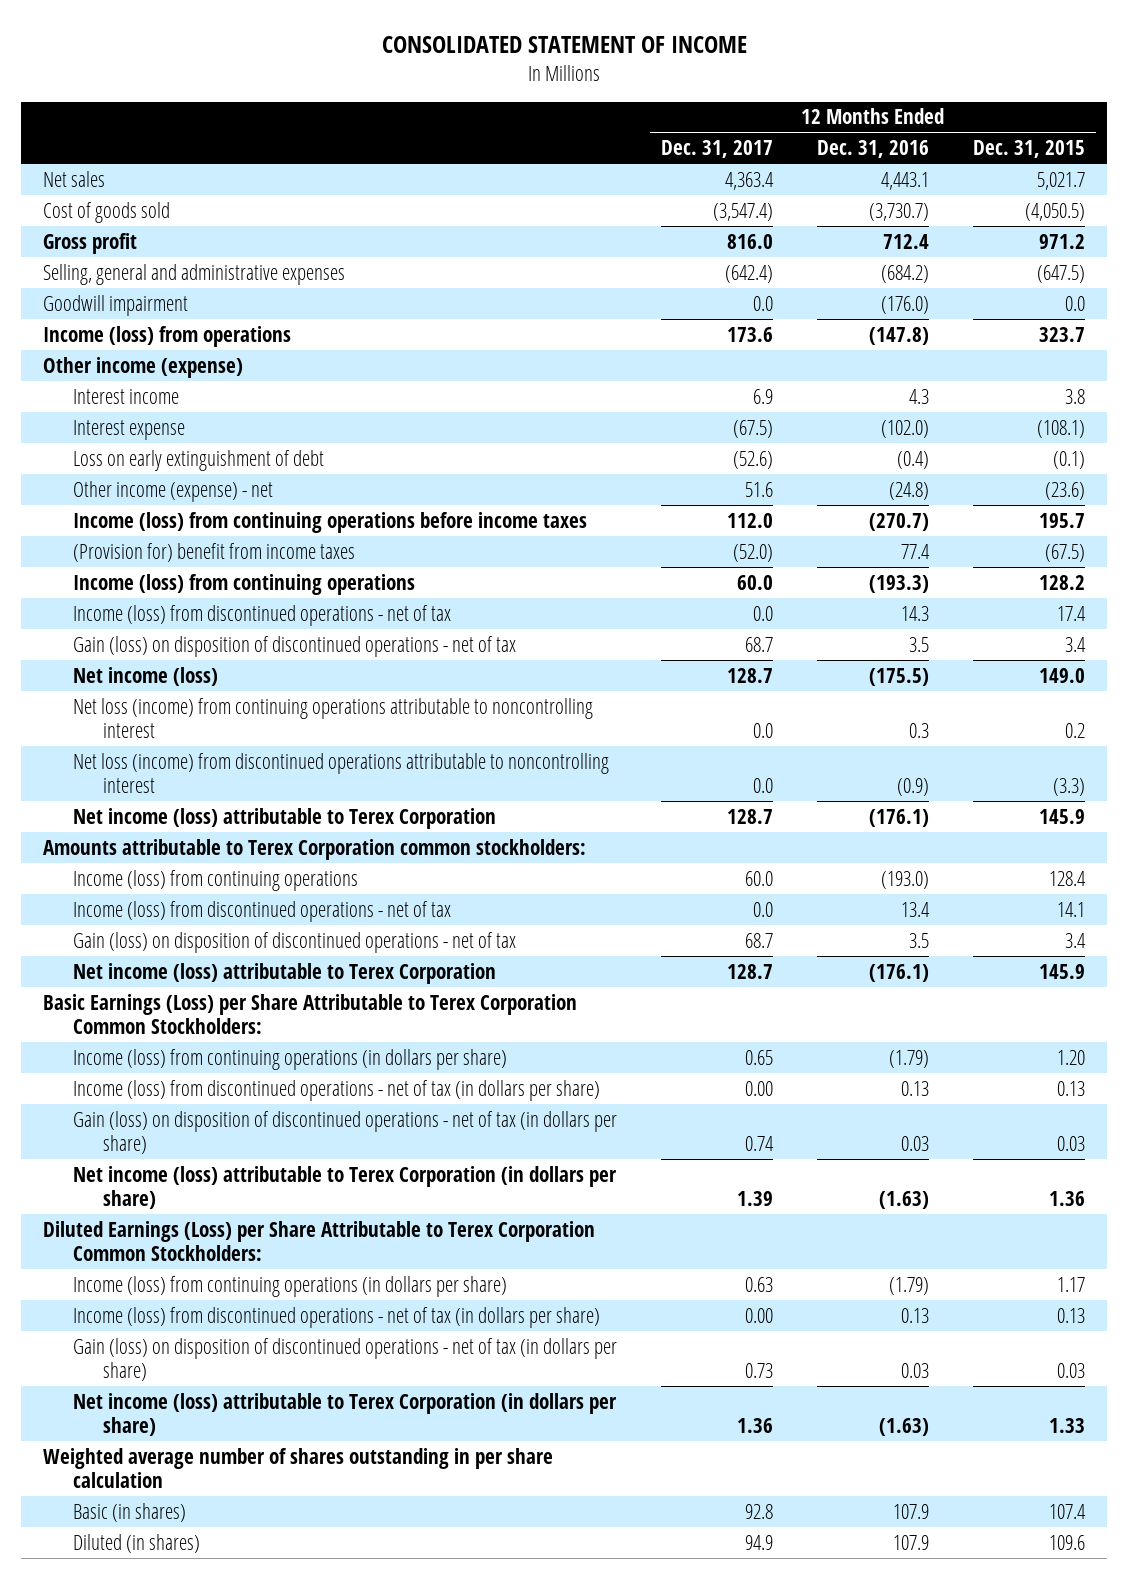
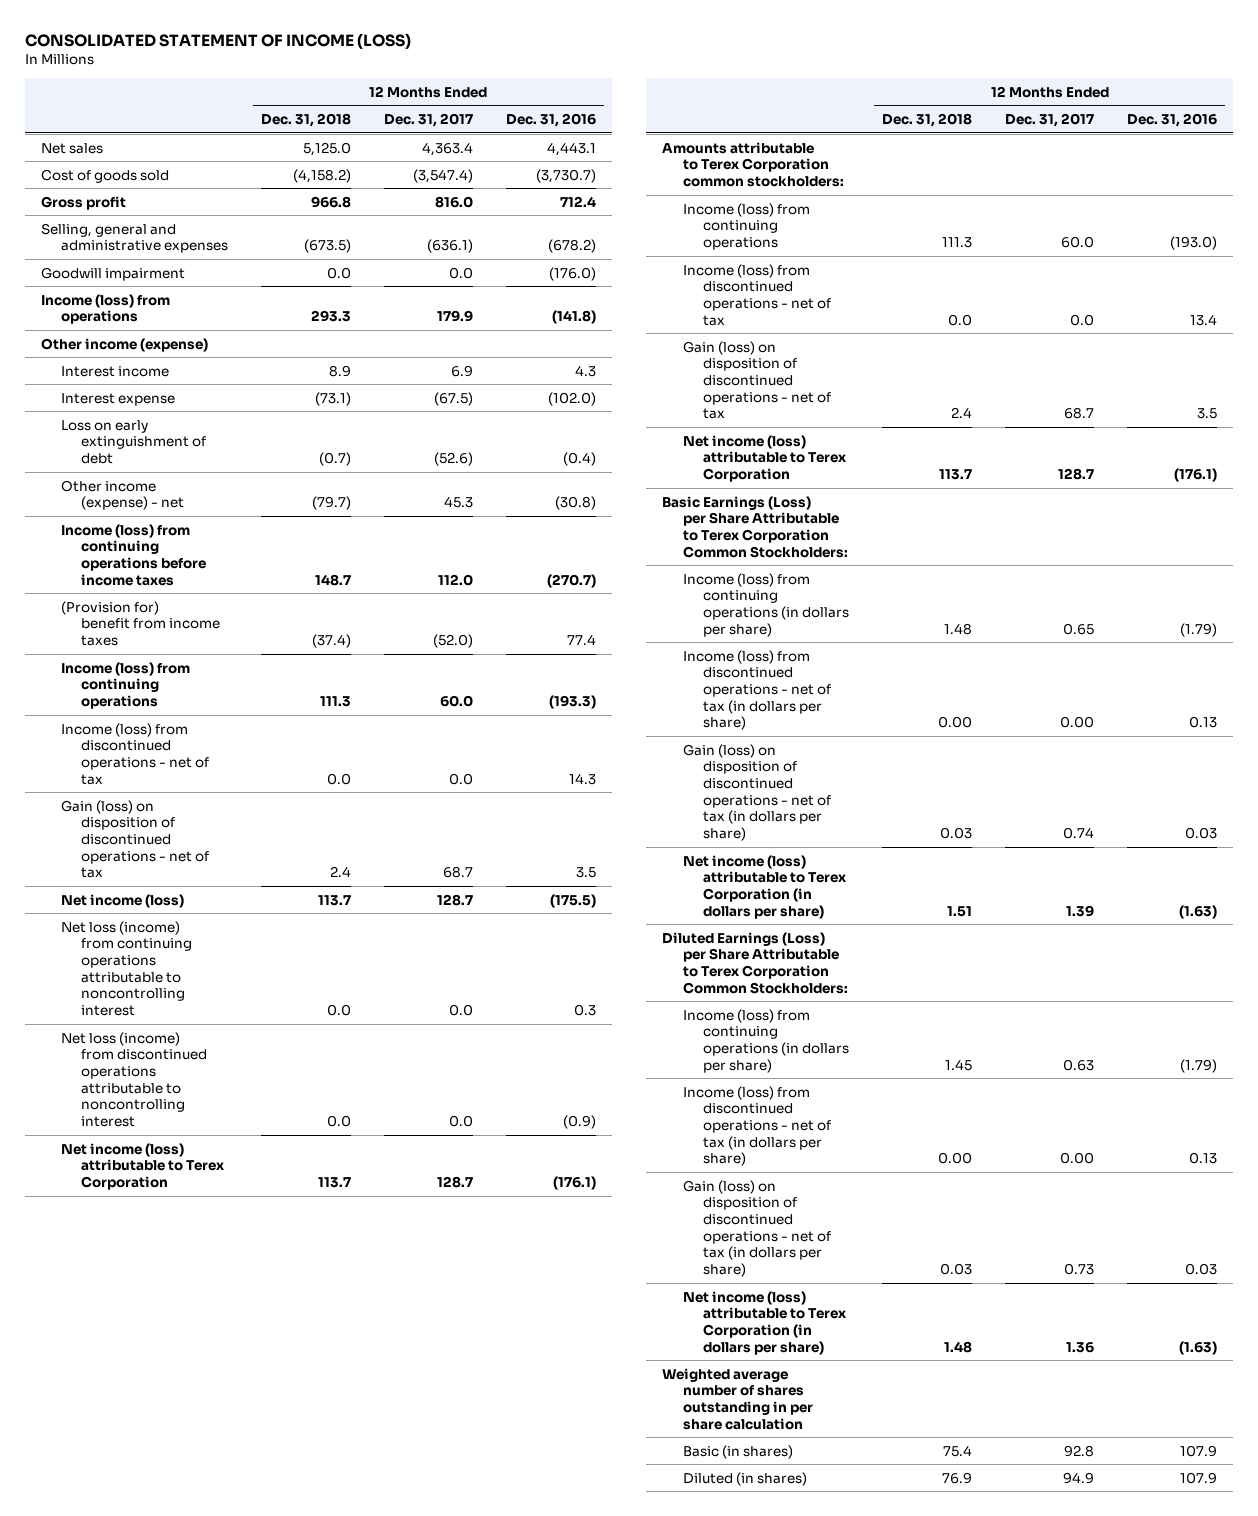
- CONSOLIDATED STATEMENT OF INCOME
+ CONSOLIDATED STATEMENT OF INCOME (LOSS)
- | 12 Months Ended Dec. 31, 2017 | 12 Months Ended Dec. 31, 2016 | 12 Months Ended Dec. 31, 2015
+ | 12 Months Ended Dec. 31, 2018 | 12 Months Ended Dec. 31, 2017 | 12 Months Ended Dec. 31, 2016
- Selling, general and administrative expenses | (642.4) | (684.2) | (647.5)
+ Selling, general and administrative expenses | (673.5) | (636.1) | (678.2)
- Income (loss) from operations | 173.6 | (147.8) | 323.7
+ Income (loss) from operations | 293.3 | 179.9 | (141.8)
- Other income (expense) - net | 51.6 | (24.8) | (23.6)
+ Other income (expense) - net | (79.7) | 45.3 | (30.8)

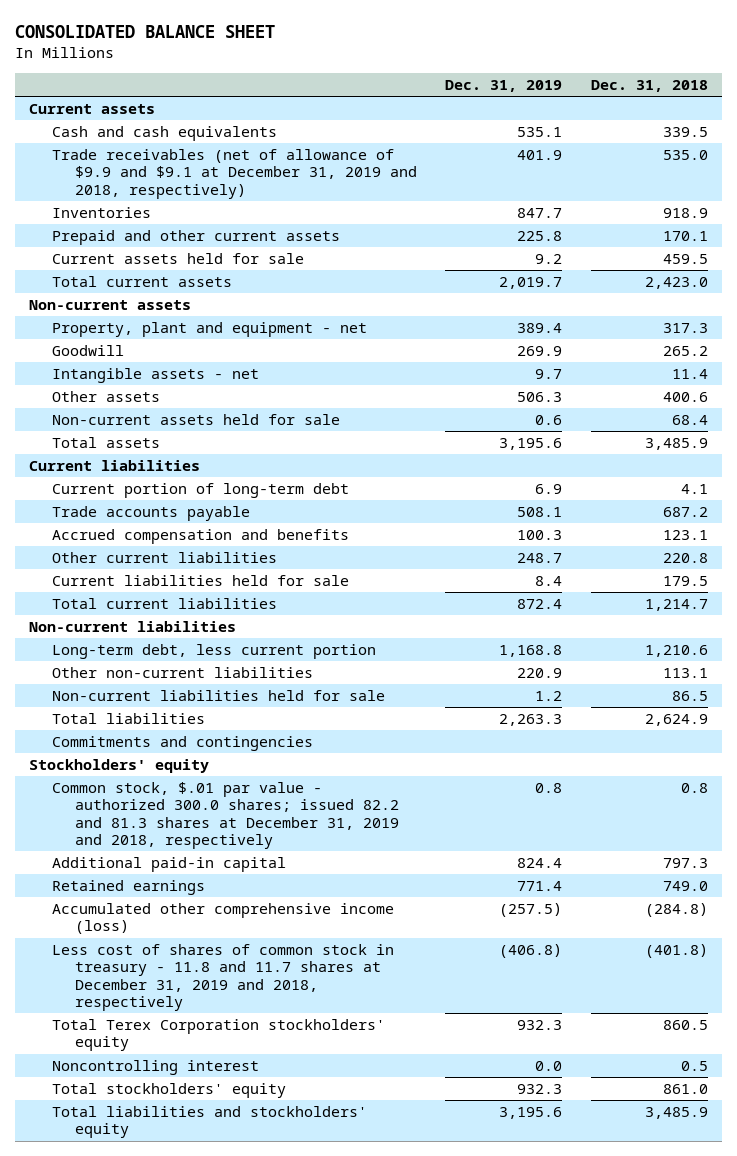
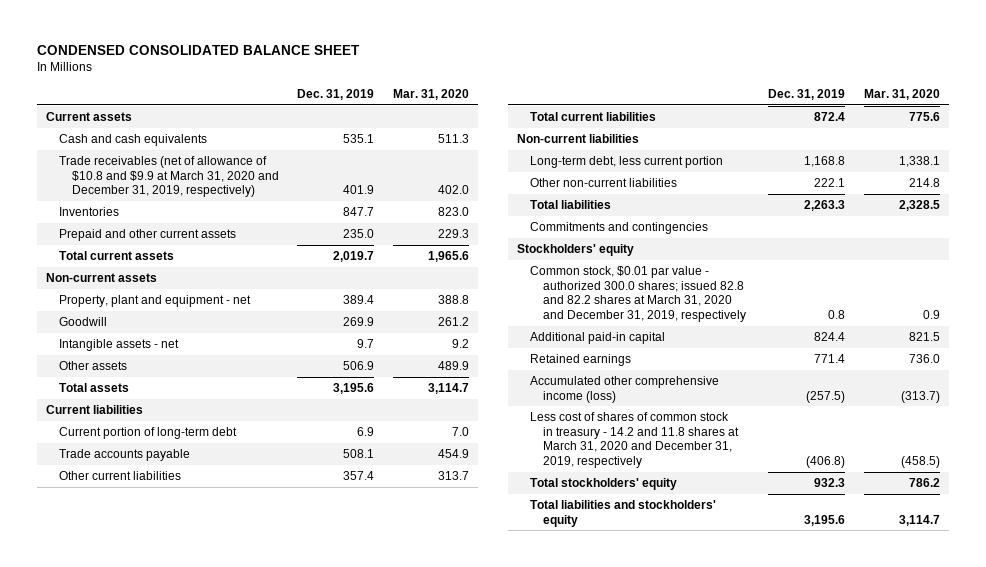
- CONSOLIDATED BALANCE SHEET
+ CONDENSED CONSOLIDATED BALANCE SHEET
- | Dec. 31, 2019 | Dec. 31, 2018
+ | Dec. 31, 2019 | Mar. 31, 2020
- Trade receivables (net of allowance of $9.9 and $9.1 at December 31, 2019 and 2018, respectively) | 401.9 | 535.0
+ Trade receivables (net of allowance of $10.8 and $9.9 at March 31, 2020 and December 31, 2019, respectively) | 401.9 | 402.0
- Prepaid and other current assets | 225.8 | 170.1
- Current assets held for sale | 9.2 | 459.5
+ Prepaid and other current assets | 235.0 | 229.3
- Other assets | 506.3 | 400.6
- Non-current assets held for sale | 0.6 | 68.4
+ Other assets | 506.9 | 489.9
- Accrued compensation and benefits | 100.3 | 123.1
- Other current liabilities | 248.7 | 220.8
- Current liabilities held for sale | 8.4 | 179.5
+ Other current liabilities | 357.4 | 313.7
- Other non-current liabilities | 220.9 | 113.1
- Non-current liabilities held for sale | 1.2 | 86.5
+ Other non-current liabilities | 222.1 | 214.8
- Common stock, $.01 par value - authorized 300.0 shares; issued 82.2 and 81.3 shares at December 31, 2019 and 2018, respectively | 0.8 | 0.8
+ Common stock, $0.01 par value - authorized 300.0 shares; issued 82.8 and 82.2 shares at March 31, 2020 and December 31, 2019, respectively | 0.8 | 0.9
- Less cost of shares of common stock in treasury - 11.8 and 11.7 shares at December 31, 2019 and 2018, respectively | (406.8) | (401.8)
- Total Terex Corporation stockholders' equity | 932.3 | 860.5
- Noncontrolling interest | 0.0 | 0.5
+ Less cost of shares of common stock in treasury - 14.2 and 11.8 shares at March 31, 2020 and December 31, 2019, respectively | (406.8) | (458.5)

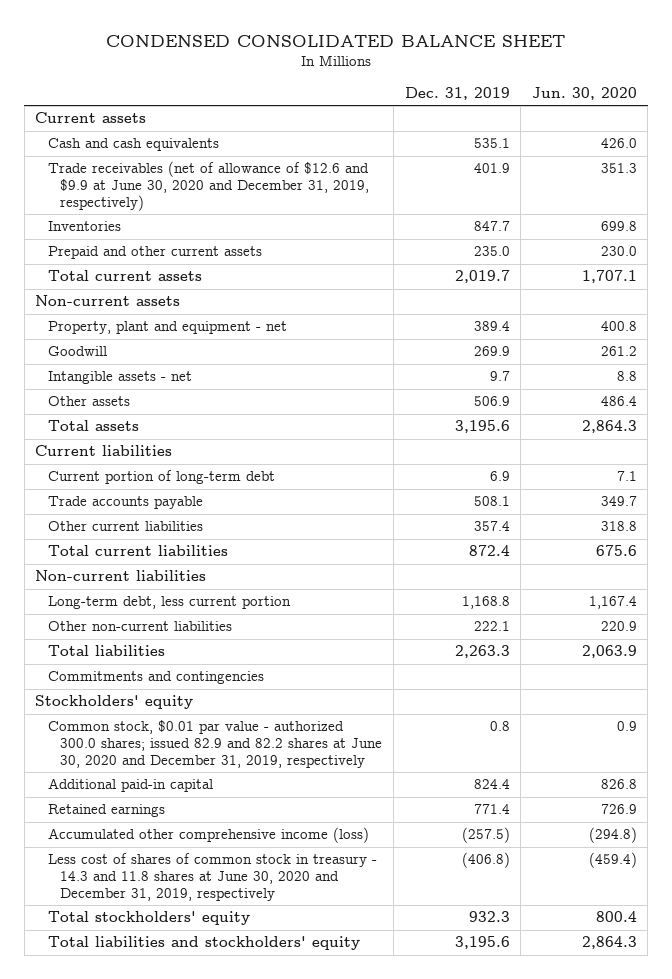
- | Dec. 31, 2019 | Mar. 31, 2020
+ | Dec. 31, 2019 | Jun. 30, 2020
- Trade receivables (net of allowance of $10.8 and $9.9 at March 31, 2020 and December 31, 2019, respectively) | 401.9 | 402.0
+ Trade receivables (net of allowance of $12.6 and $9.9 at June 30, 2020 and December 31, 2019, respectively) | 401.9 | 351.3
- Common stock, $0.01 par value - authorized 300.0 shares; issued 82.8 and 82.2 shares at March 31, 2020 and December 31, 2019, respectively | 0.8 | 0.9
+ Common stock, $0.01 par value - authorized 300.0 shares; issued 82.9 and 82.2 shares at June 30, 2020 and December 31, 2019, respectively | 0.8 | 0.9
- Less cost of shares of common stock in treasury - 14.2 and 11.8 shares at March 31, 2020 and December 31, 2019, respectively | (406.8) | (458.5)
+ Less cost of shares of common stock in treasury - 14.3 and 11.8 shares at June 30, 2020 and December 31, 2019, respectively | (406.8) | (459.4)

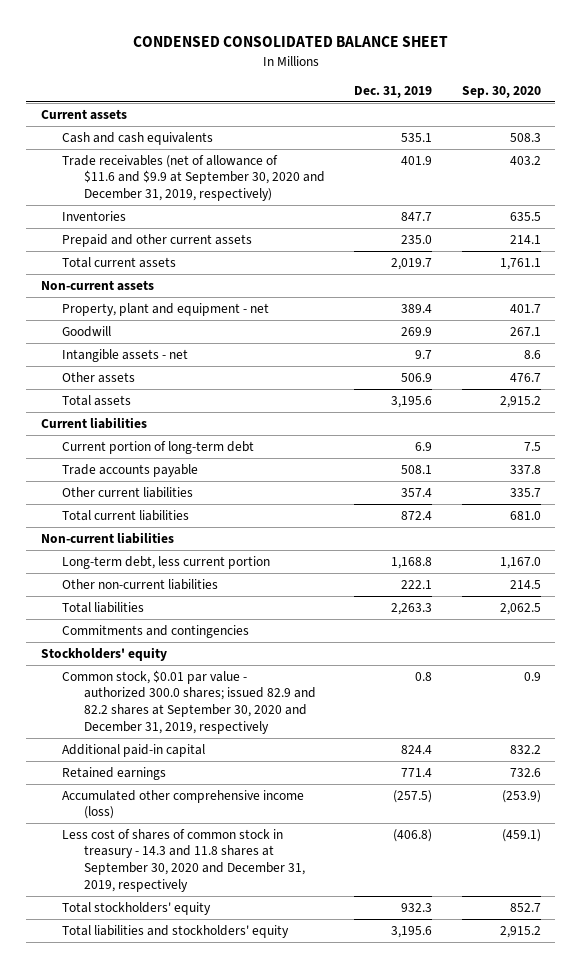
- | Dec. 31, 2019 | Jun. 30, 2020
+ | Dec. 31, 2019 | Sep. 30, 2020
- Trade receivables (net of allowance of $12.6 and $9.9 at June 30, 2020 and December 31, 2019, respectively) | 401.9 | 351.3
+ Trade receivables (net of allowance of $11.6 and $9.9 at September 30, 2020 and December 31, 2019, respectively) | 401.9 | 403.2
- Common stock, $0.01 par value - authorized 300.0 shares; issued 82.9 and 82.2 shares at June 30, 2020 and December 31, 2019, respectively | 0.8 | 0.9
+ Common stock, $0.01 par value - authorized 300.0 shares; issued 82.9 and 82.2 shares at September 30, 2020 and December 31, 2019, respectively | 0.8 | 0.9
- Less cost of shares of common stock in treasury - 14.3 and 11.8 shares at June 30, 2020 and December 31, 2019, respectively | (406.8) | (459.4)
+ Less cost of shares of common stock in treasury - 14.3 and 11.8 shares at September 30, 2020 and December 31, 2019, respectively | (406.8) | (459.1)

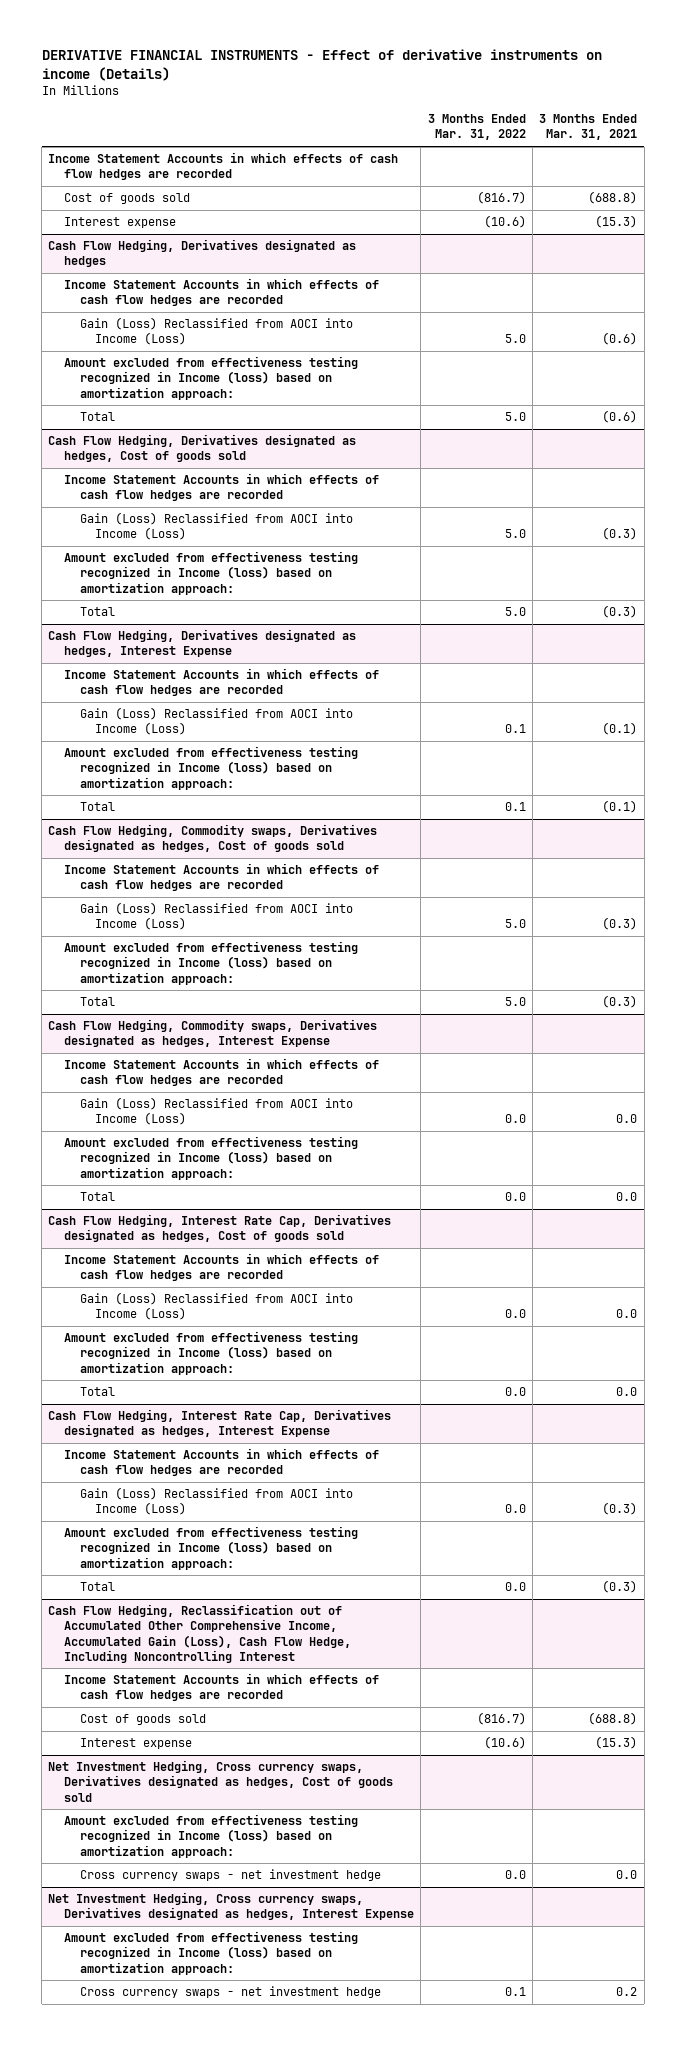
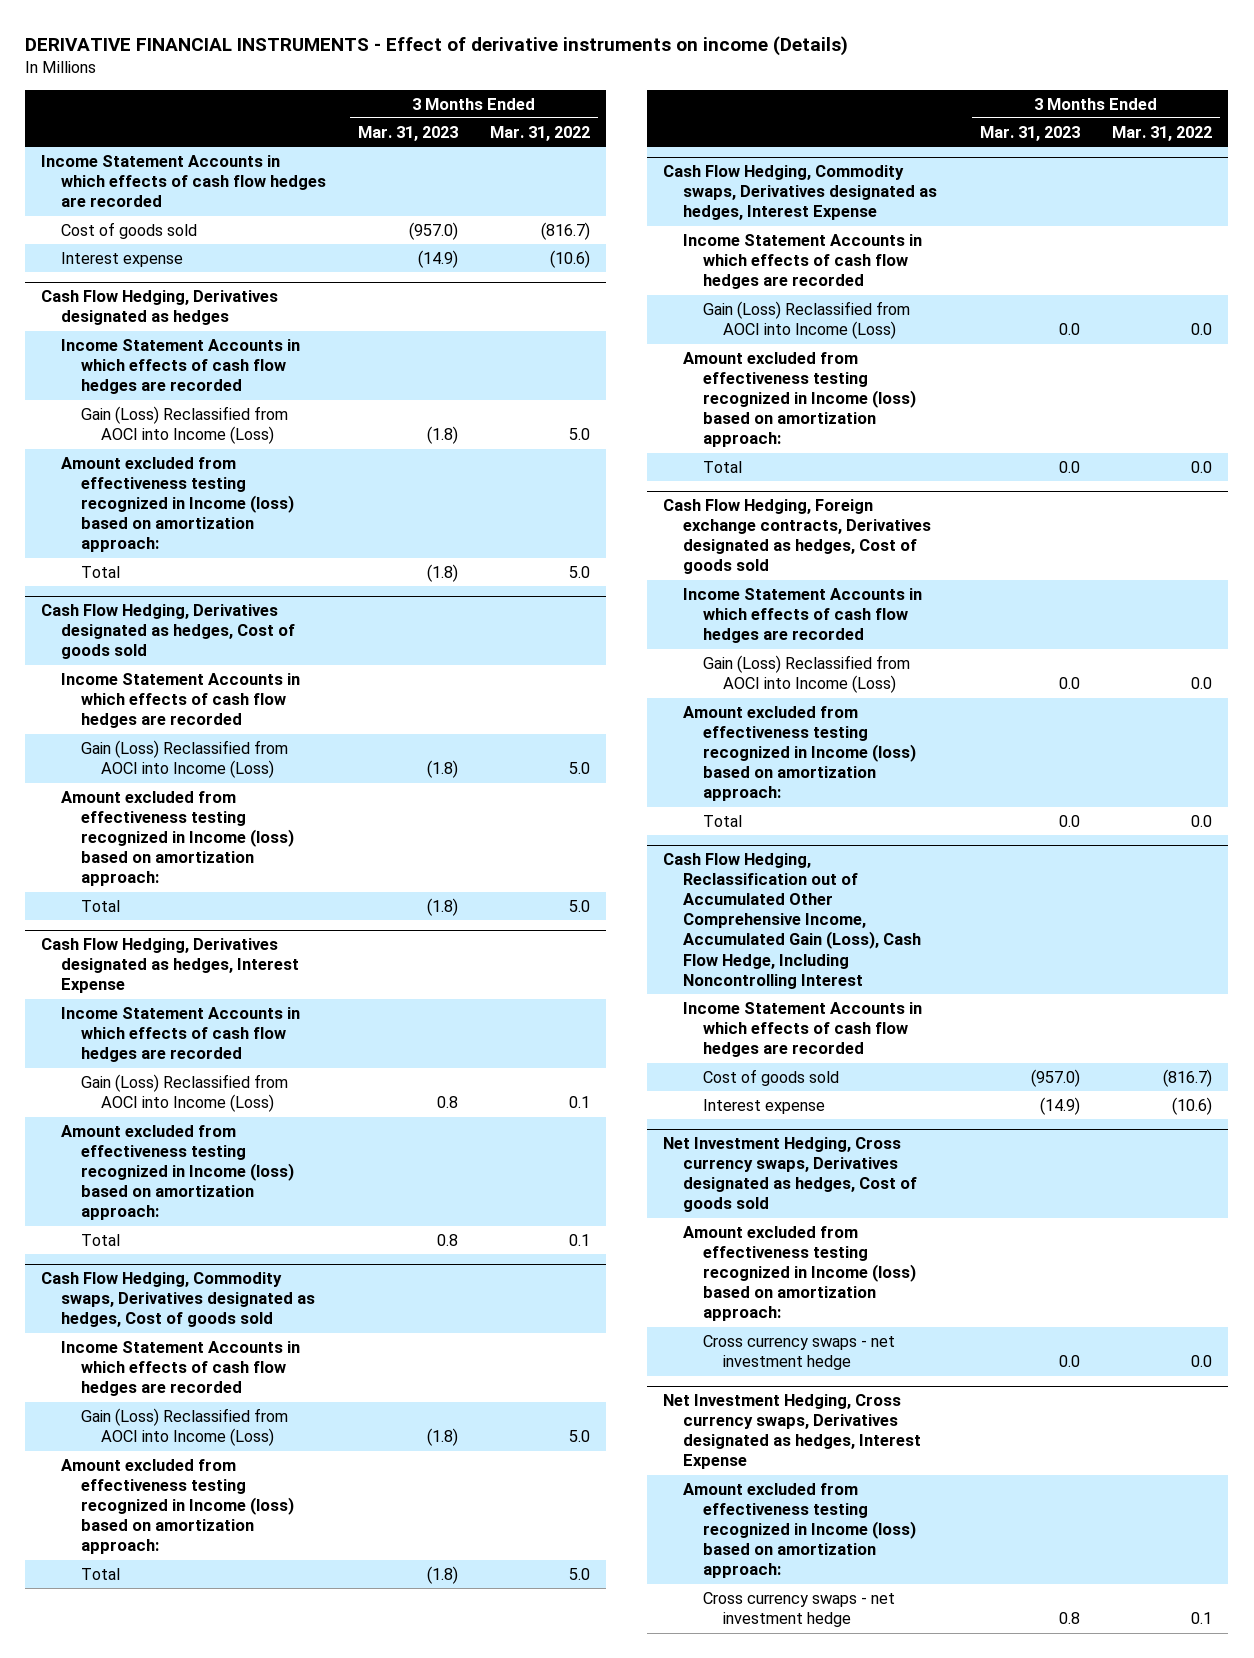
- | 3 Months Ended Mar. 31, 2022 | 3 Months Ended Mar. 31, 2021
+ | 3 Months Ended Mar. 31, 2023 | 3 Months Ended Mar. 31, 2022
- Cash Flow Hedging, Interest Rate Cap, Derivatives designated as hedges, Cost of goods sold
- Income Statement Accounts in which effects of cash flow hedges are recorded
- Gain (Loss) Reclassified from AOCI into Income (Loss) | 0.0 | 0.0
- Amount excluded from effectiveness testing recognized in Income (loss) based on amortization approach:
- Total | 0.0 | 0.0
- Cash Flow Hedging, Interest Rate Cap, Derivatives designated as hedges, Interest Expense
+ Cash Flow Hedging, Foreign exchange contracts, Derivatives designated as hedges, Cost of goods sold

